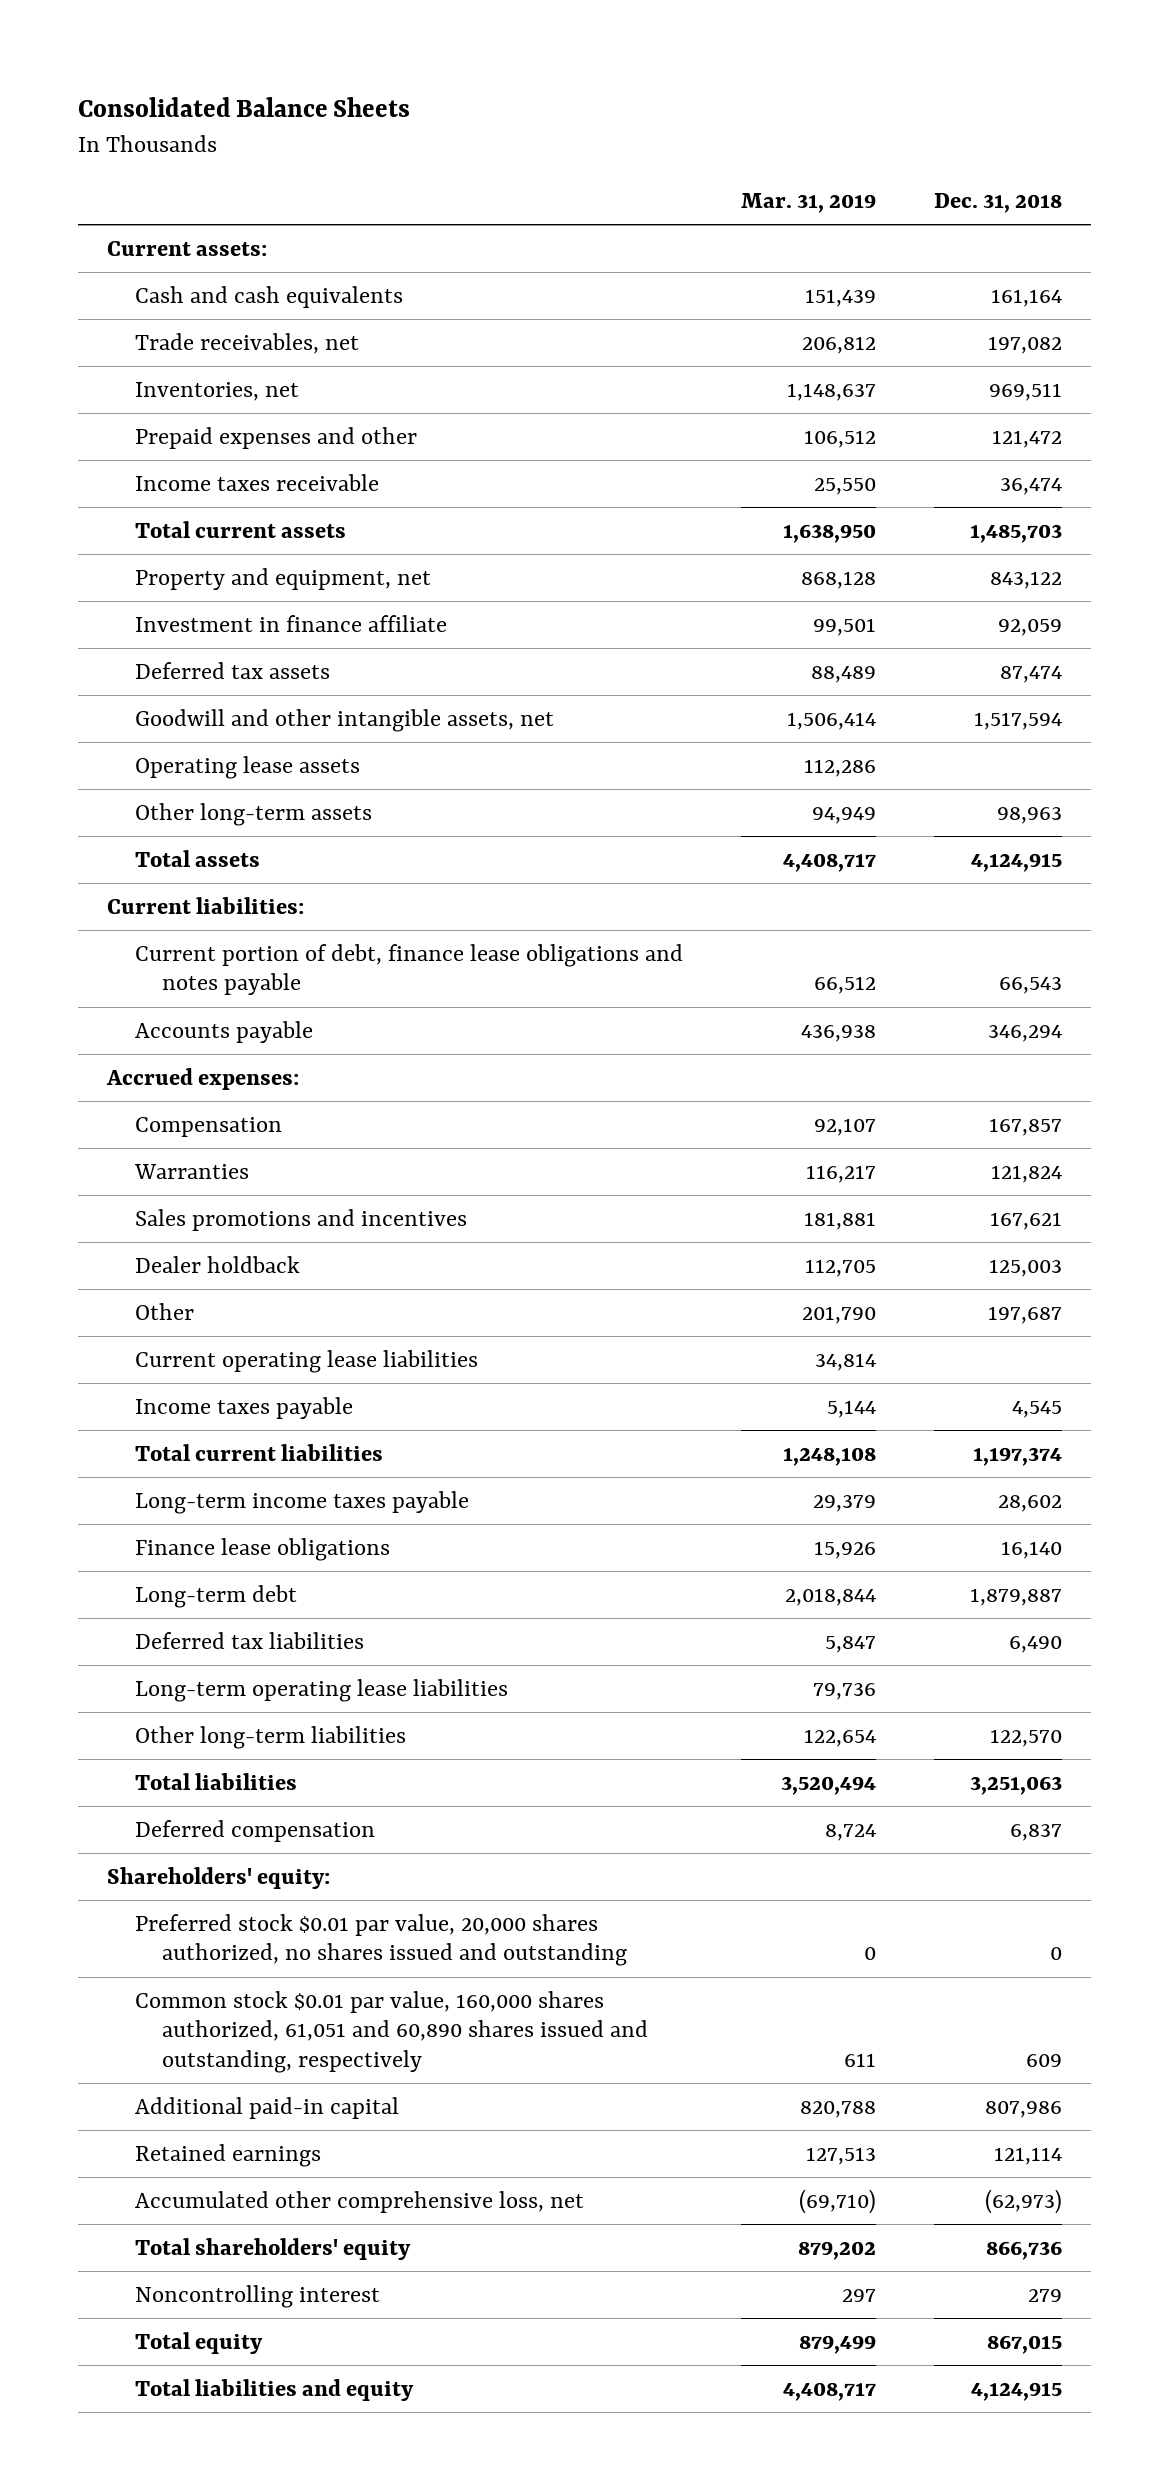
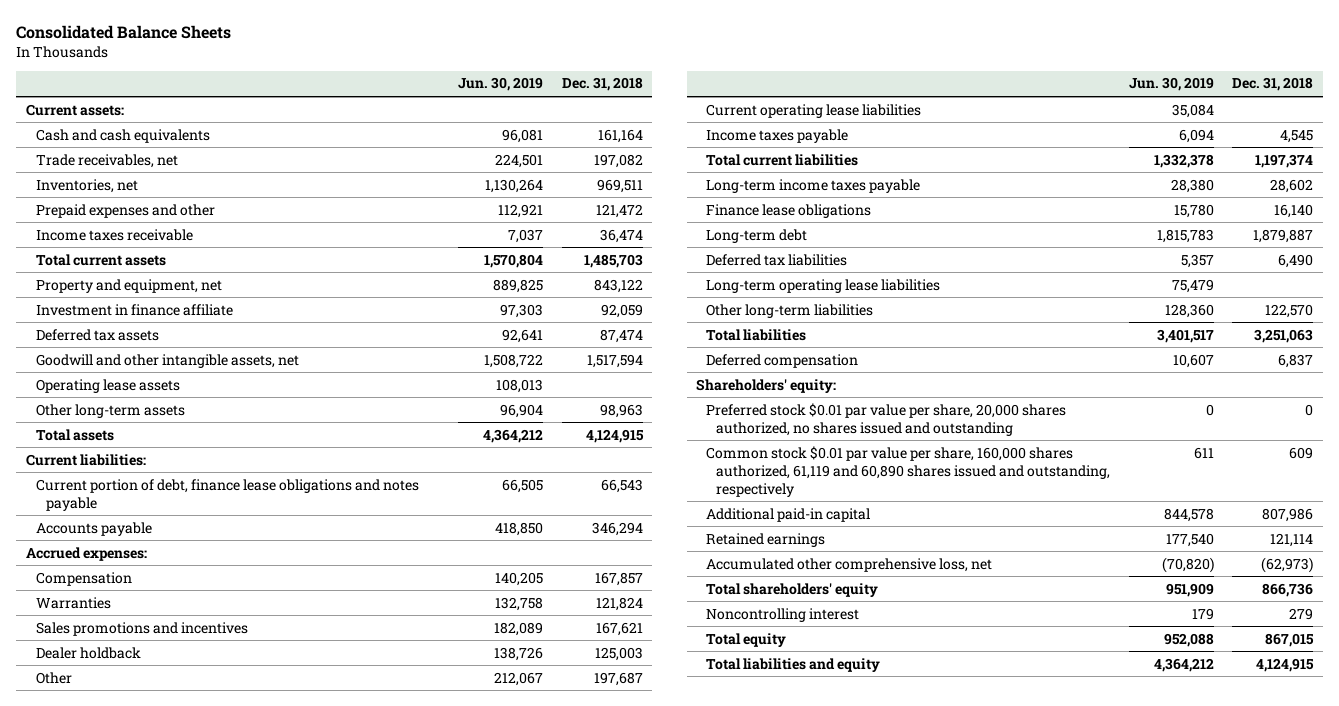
- | Mar. 31, 2019 | Dec. 31, 2018
+ | Jun. 30, 2019 | Dec. 31, 2018
- Preferred stock $0.01 par value, 20,000 shares authorized, no shares issued and outstanding | 0 | 0
- Common stock $0.01 par value, 160,000 shares authorized, 61,051 and 60,890 shares issued and outstanding, respectively | 611 | 609
+ Preferred stock $0.01 par value per share, 20,000 shares authorized, no shares issued and outstanding | 0 | 0
+ Common stock $0.01 par value per share, 160,000 shares authorized, 61,119 and 60,890 shares issued and outstanding, respectively | 611 | 609

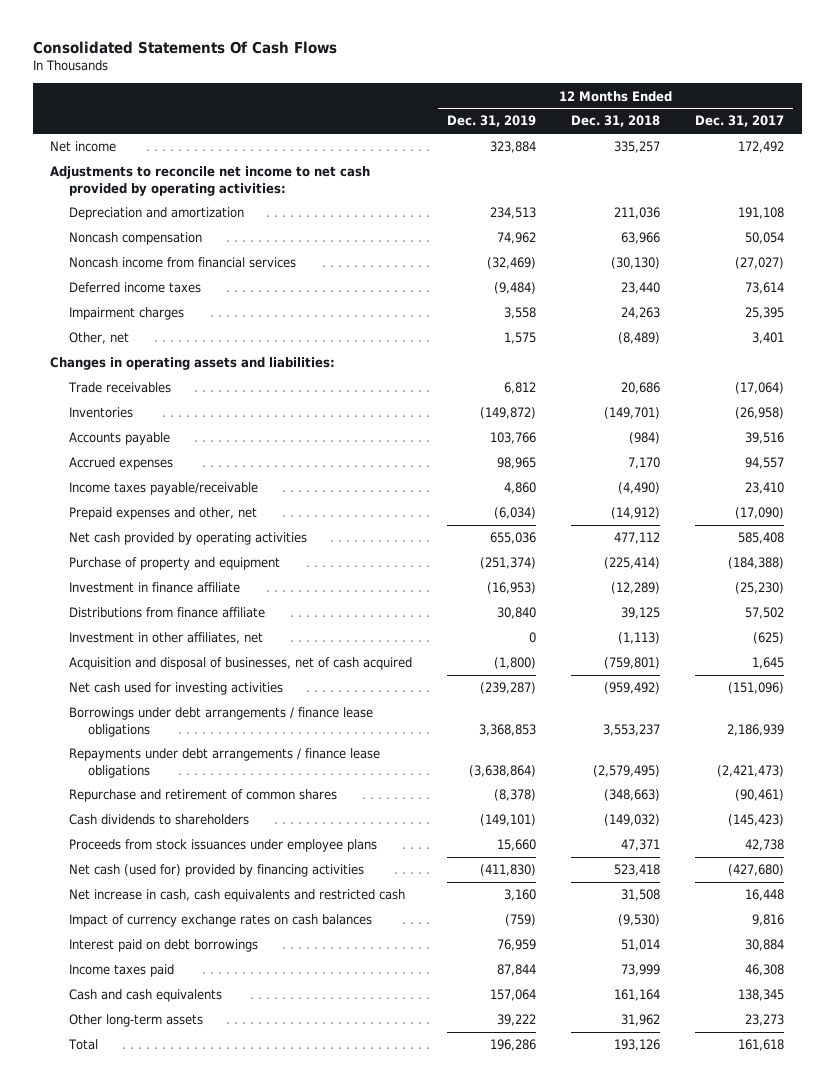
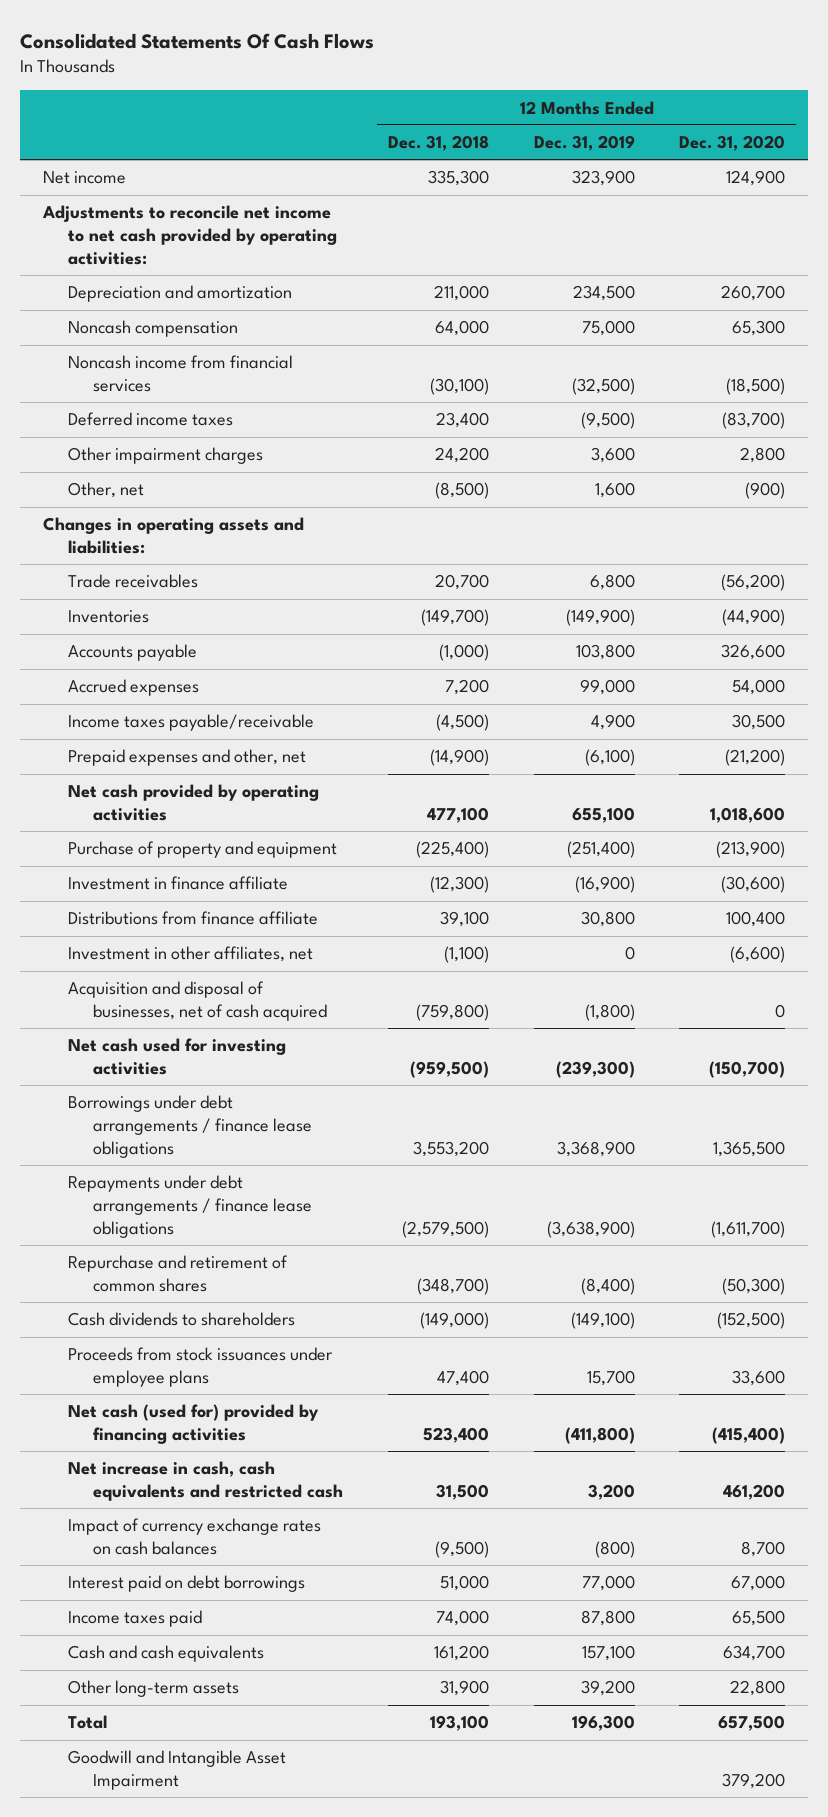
- | 12 Months Ended Dec. 31, 2019 | 12 Months Ended Dec. 31, 2018 | 12 Months Ended Dec. 31, 2017
+ | 12 Months Ended Dec. 31, 2018 | 12 Months Ended Dec. 31, 2019 | 12 Months Ended Dec. 31, 2020
- Net income | 323,884 | 335,257 | 172,492
+ Net income | 335,300 | 323,900 | 124,900
- Depreciation and amortization | 234,513 | 211,036 | 191,108
- Noncash compensation | 74,962 | 63,966 | 50,054
- Noncash income from financial services | (32,469) | (30,130) | (27,027)
- Deferred income taxes | (9,484) | 23,440 | 73,614
- Impairment charges | 3,558 | 24,263 | 25,395
- Other, net | 1,575 | (8,489) | 3,401
+ Depreciation and amortization | 211,000 | 234,500 | 260,700
+ Noncash compensation | 64,000 | 75,000 | 65,300
+ Noncash income from financial services | (30,100) | (32,500) | (18,500)
+ Deferred income taxes | 23,400 | (9,500) | (83,700)
+ Other impairment charges | 24,200 | 3,600 | 2,800
+ Other, net | (8,500) | 1,600 | (900)
- Trade receivables | 6,812 | 20,686 | (17,064)
- Inventories | (149,872) | (149,701) | (26,958)
- Accounts payable | 103,766 | (984) | 39,516
- Accrued expenses | 98,965 | 7,170 | 94,557
- Income taxes payable/receivable | 4,860 | (4,490) | 23,410
- Prepaid expenses and other, net | (6,034) | (14,912) | (17,090)
- Net cash provided by operating activities | 655,036 | 477,112 | 585,408
- Purchase of property and equipment | (251,374) | (225,414) | (184,388)
- Investment in finance affiliate | (16,953) | (12,289) | (25,230)
- Distributions from finance affiliate | 30,840 | 39,125 | 57,502
- Investment in other affiliates, net | 0 | (1,113) | (625)
- Acquisition and disposal of businesses, net of cash acquired | (1,800) | (759,801) | 1,645
- Net cash used for investing activities | (239,287) | (959,492) | (151,096)
- Borrowings under debt arrangements / finance lease obligations | 3,368,853 | 3,553,237 | 2,186,939
- Repayments under debt arrangements / finance lease obligations | (3,638,864) | (2,579,495) | (2,421,473)
- Repurchase and retirement of common shares | (8,378) | (348,663) | (90,461)
- Cash dividends to shareholders | (149,101) | (149,032) | (145,423)
- Proceeds from stock issuances under employee plans | 15,660 | 47,371 | 42,738
- Net cash (used for) provided by financing activities | (411,830) | 523,418 | (427,680)
- Net increase in cash, cash equivalents and restricted cash | 3,160 | 31,508 | 16,448
- Impact of currency exchange rates on cash balances | (759) | (9,530) | 9,816
- Interest paid on debt borrowings | 76,959 | 51,014 | 30,884
- Income taxes paid | 87,844 | 73,999 | 46,308
- Cash and cash equivalents | 157,064 | 161,164 | 138,345
- Other long-term assets | 39,222 | 31,962 | 23,273
- Total | 196,286 | 193,126 | 161,618
+ Trade receivables | 20,700 | 6,800 | (56,200)
+ Inventories | (149,700) | (149,900) | (44,900)
+ Accounts payable | (1,000) | 103,800 | 326,600
+ Accrued expenses | 7,200 | 99,000 | 54,000
+ Income taxes payable/receivable | (4,500) | 4,900 | 30,500
+ Prepaid expenses and other, net | (14,900) | (6,100) | (21,200)
+ Net cash provided by operating activities | 477,100 | 655,100 | 1,018,600
+ Purchase of property and equipment | (225,400) | (251,400) | (213,900)
+ Investment in finance affiliate | (12,300) | (16,900) | (30,600)
+ Distributions from finance affiliate | 39,100 | 30,800 | 100,400
+ Investment in other affiliates, net | (1,100) | 0 | (6,600)
+ Acquisition and disposal of businesses, net of cash acquired | (759,800) | (1,800) | 0
+ Net cash used for investing activities | (959,500) | (239,300) | (150,700)
+ Borrowings under debt arrangements / finance lease obligations | 3,553,200 | 3,368,900 | 1,365,500
+ Repayments under debt arrangements / finance lease obligations | (2,579,500) | (3,638,900) | (1,611,700)
+ Repurchase and retirement of common shares | (348,700) | (8,400) | (50,300)
+ Cash dividends to shareholders | (149,000) | (149,100) | (152,500)
+ Proceeds from stock issuances under employee plans | 47,400 | 15,700 | 33,600
+ Net cash (used for) provided by financing activities | 523,400 | (411,800) | (415,400)
+ Net increase in cash, cash equivalents and restricted cash | 31,500 | 3,200 | 461,200
+ Impact of currency exchange rates on cash balances | (9,500) | (800) | 8,700
+ Interest paid on debt borrowings | 51,000 | 77,000 | 67,000
+ Income taxes paid | 74,000 | 87,800 | 65,500
+ Cash and cash equivalents | 161,200 | 157,100 | 634,700
+ Other long-term assets | 31,900 | 39,200 | 22,800
+ Total | 193,100 | 196,300 | 657,500
+ Goodwill and Intangible Asset Impairment | | | 379,200

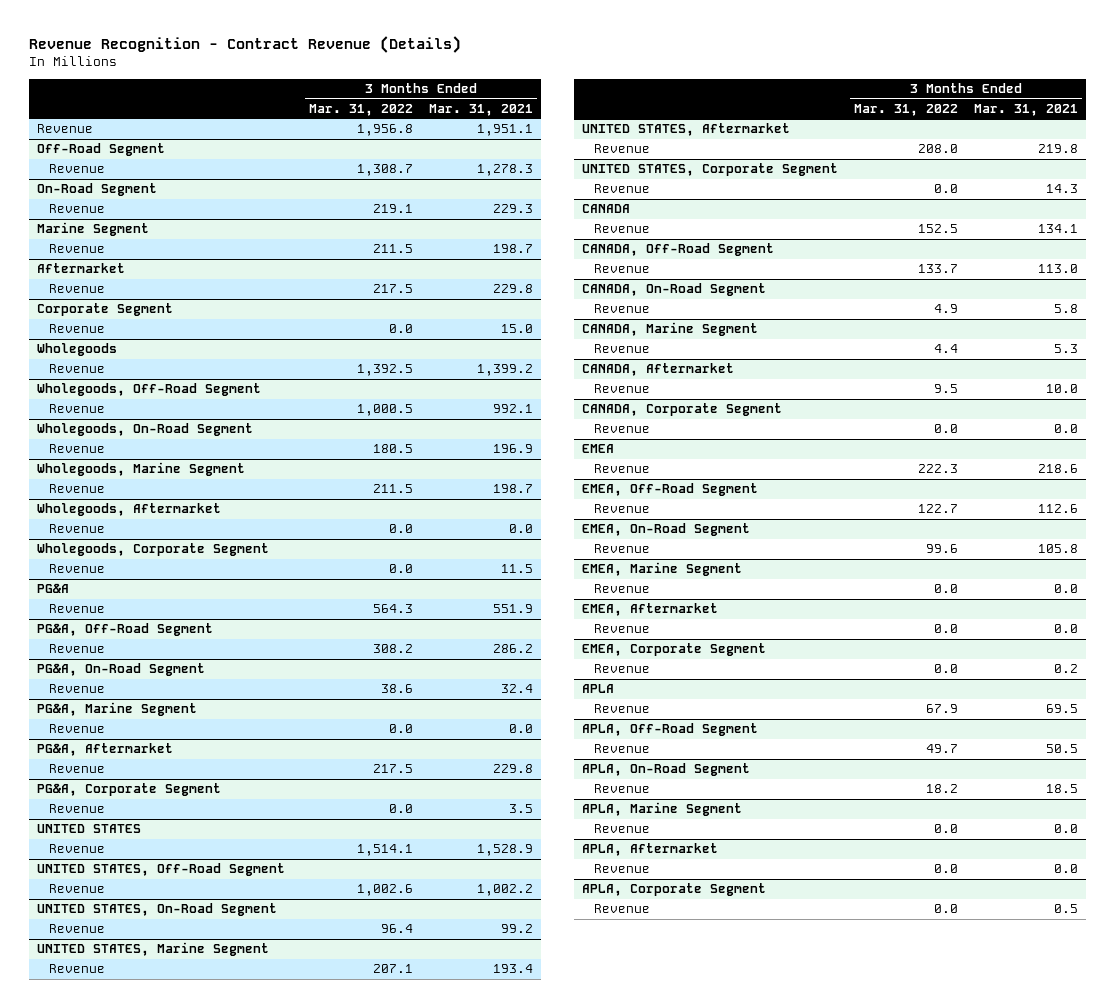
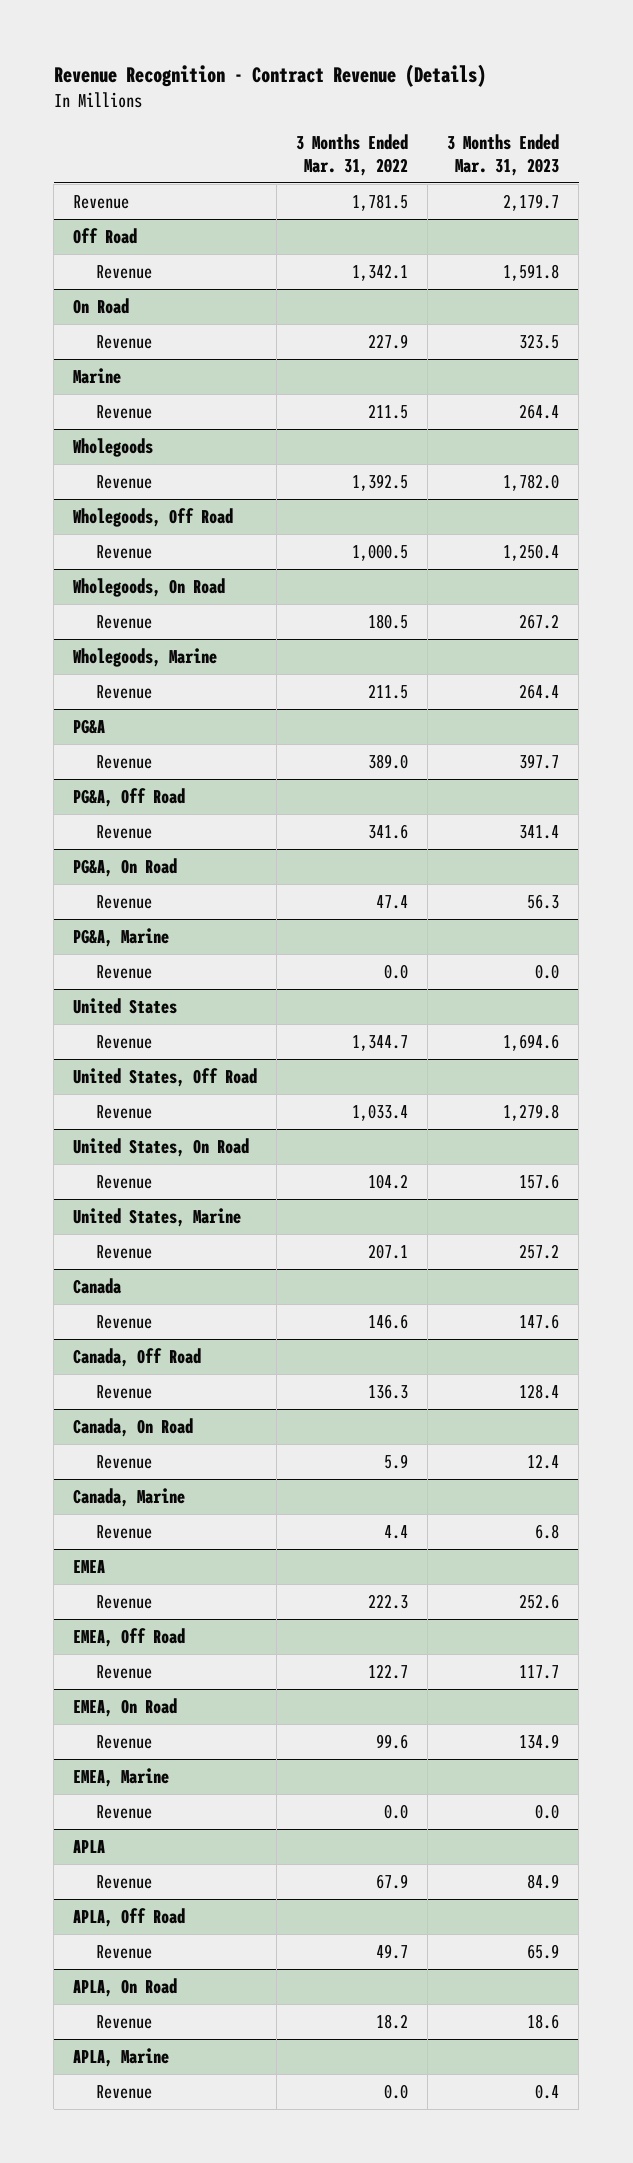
- | 3 Months Ended Mar. 31, 2022 | 3 Months Ended Mar. 31, 2021
+ | 3 Months Ended Mar. 31, 2022 | 3 Months Ended Mar. 31, 2023
- Revenue | 1,956.8 | 1,951.1
- Off-Road Segment
- Revenue | 1,308.7 | 1,278.3
- On-Road Segment
- Revenue | 219.1 | 229.3
- Marine Segment
+ Revenue | 1,781.5 | 2,179.7
+ Off Road
+ Revenue | 1,342.1 | 1,591.8
+ On Road
+ Revenue | 227.9 | 323.5
+ Marine
- Aftermarket
- Revenue | 217.5 | 229.8
- Corporate Segment
- Revenue | 0.0 | 15.0
- Wholegoods, Off-Road Segment
+ Wholegoods, Off Road
- Wholegoods, On-Road Segment
+ Wholegoods, On Road
- Wholegoods, Marine Segment
+ Wholegoods, Marine
- Wholegoods, Aftermarket
- Revenue | 0.0 | 0.0
- Wholegoods, Corporate Segment
- Revenue | 0.0 | 11.5
@ PG&A
- Revenue | 564.3 | 551.9
- PG&A, Off-Road Segment
- Revenue | 308.2 | 286.2
- PG&A, On-Road Segment
- Revenue | 38.6 | 32.4
- PG&A, Marine Segment
- Revenue | 0.0 | 0.0
- PG&A, Aftermarket
- Revenue | 217.5 | 229.8
- PG&A, Corporate Segment
@ PG&A
+ Revenue | 389.0 | 397.7
+ PG&A, Off Road
+ Revenue | 341.6 | 341.4
+ PG&A, On Road
+ Revenue | 47.4 | 56.3
+ PG&A, Marine
- UNITED STATES
- Revenue | 1,514.1 | 1,528.9
- UNITED STATES, Off-Road Segment
- Revenue | 1,002.6 | 1,002.2
- UNITED STATES, On-Road Segment
- Revenue | 96.4 | 99.2
- UNITED STATES, Marine Segment
+ United States
+ Revenue | 1,344.7 | 1,694.6
+ United States, Off Road
+ Revenue | 1,033.4 | 1,279.8
+ United States, On Road
+ Revenue | 104.2 | 157.6
+ United States, Marine
- UNITED STATES, Aftermarket
- Revenue | 208.0 | 219.8
- UNITED STATES, Corporate Segment
- Revenue | 0.0 | 14.3
- CANADA
- Revenue | 152.5 | 134.1
- CANADA, Off-Road Segment
- Revenue | 133.7 | 113.0
- CANADA, On-Road Segment
- Revenue | 4.9 | 5.8
- CANADA, Marine Segment
+ Canada
+ Revenue | 146.6 | 147.6
+ Canada, Off Road
+ Revenue | 136.3 | 128.4
+ Canada, On Road
+ Revenue | 5.9 | 12.4
+ Canada, Marine
- CANADA, Aftermarket
- Revenue | 9.5 | 10.0
- CANADA, Corporate Segment
- Revenue | 0.0 | 0.0
- EMEA, Off-Road Segment
+ EMEA, Off Road
- EMEA, On-Road Segment
+ EMEA, On Road
- EMEA, Marine Segment
- Revenue | 0.0 | 0.0
- EMEA, Aftermarket
- Revenue | 0.0 | 0.0
- EMEA, Corporate Segment
+ EMEA, Marine
- APLA, Off-Road Segment
+ APLA, Off Road
- APLA, On-Road Segment
+ APLA, On Road
- APLA, Marine Segment
- Revenue | 0.0 | 0.0
- APLA, Aftermarket
- Revenue | 0.0 | 0.0
- APLA, Corporate Segment
+ APLA, Marine

